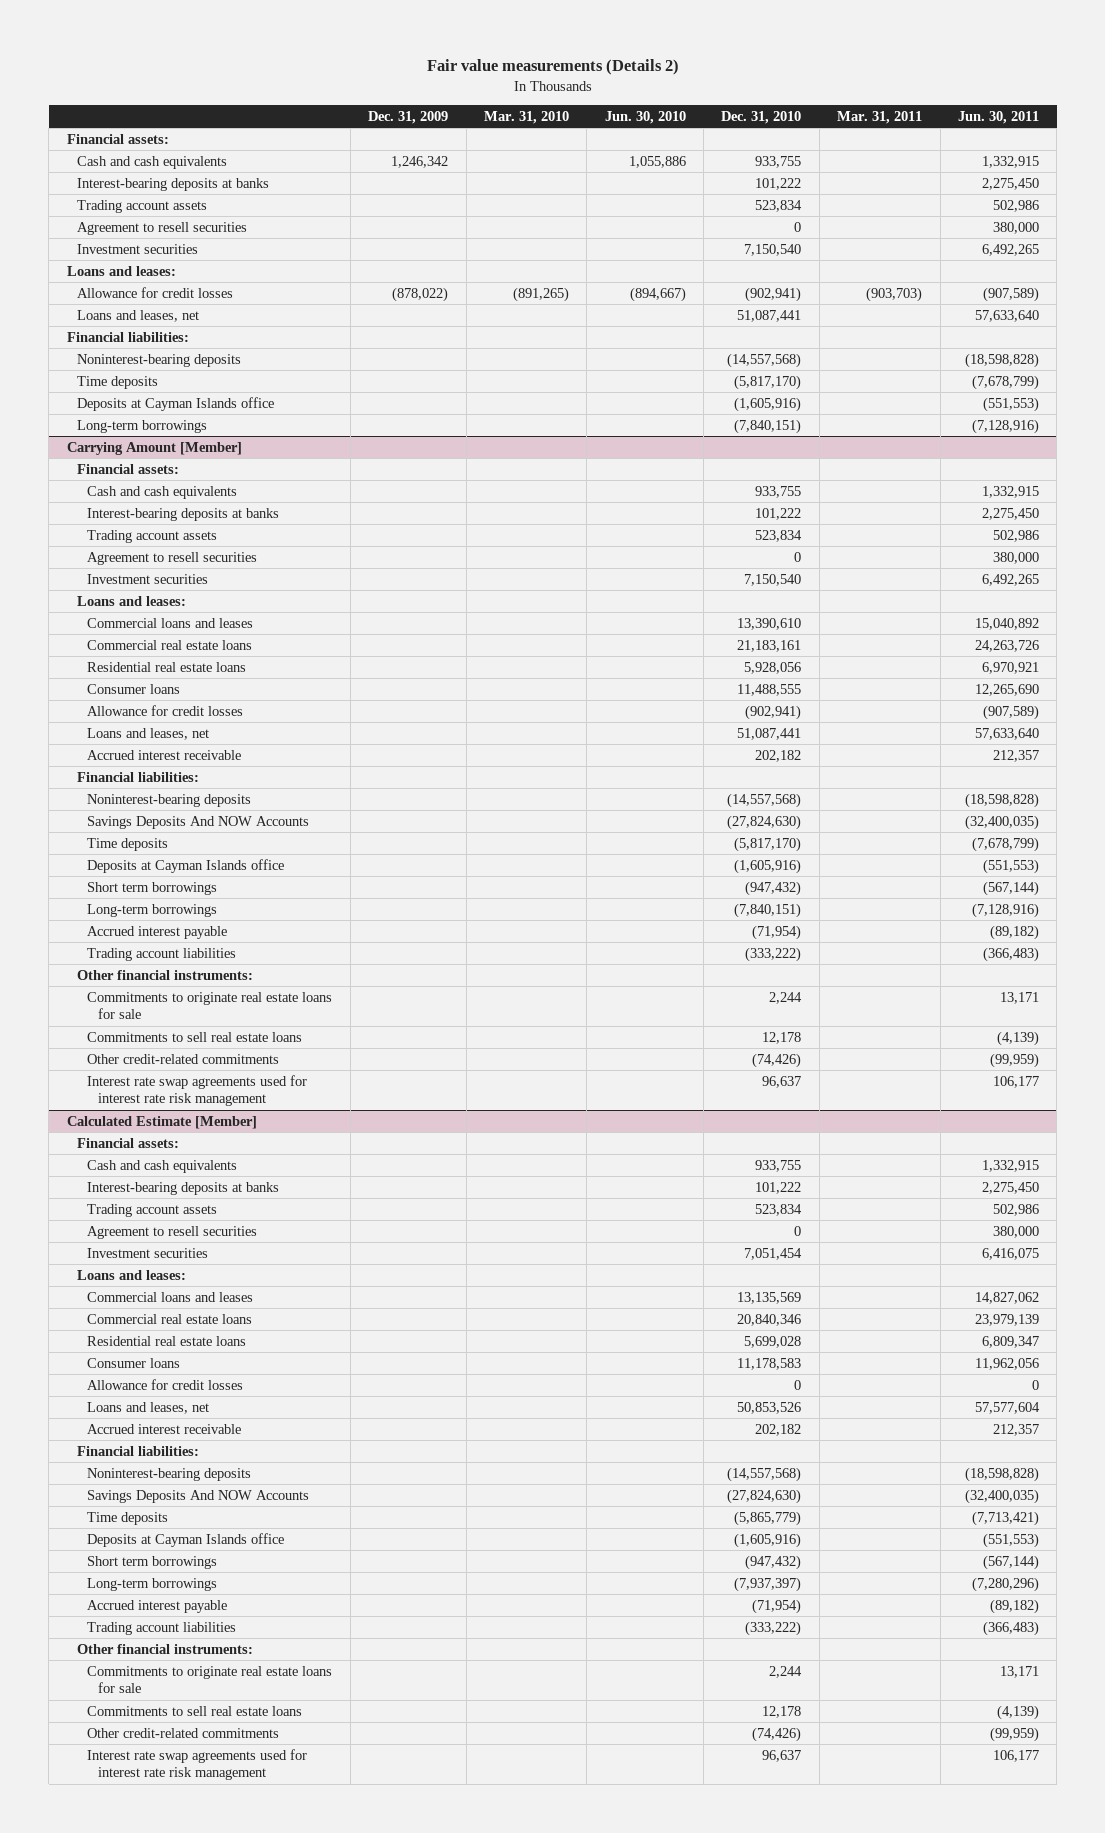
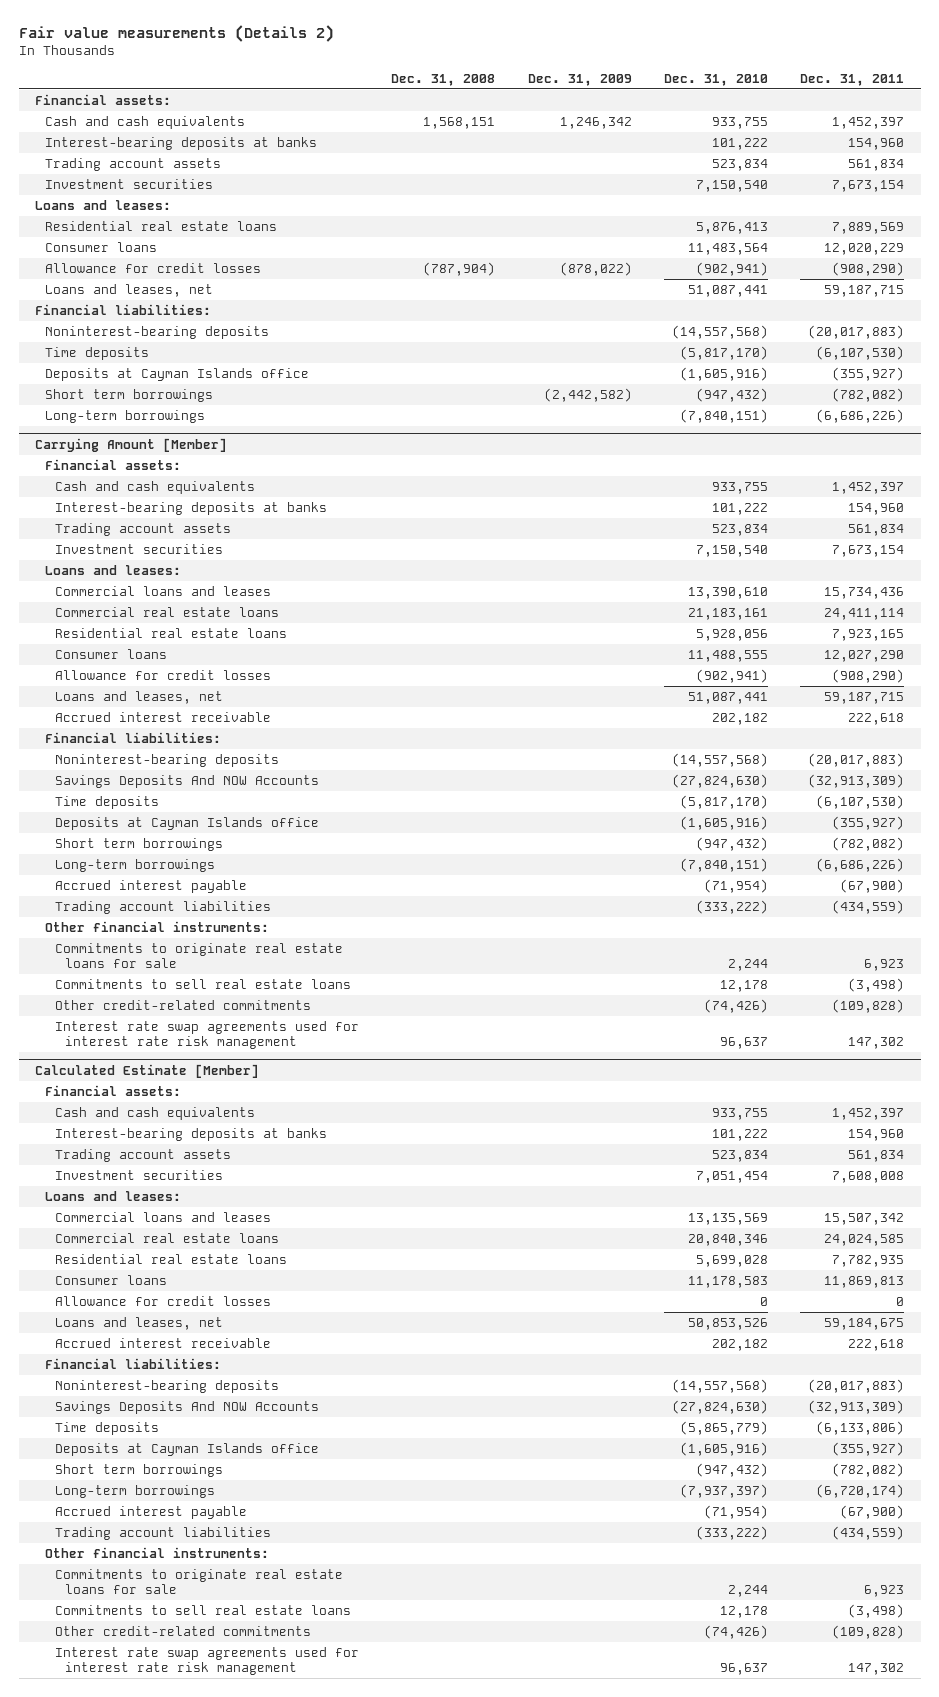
- | Dec. 31, 2009 | Mar. 31, 2010 | Jun. 30, 2010 | Dec. 31, 2010 | Mar. 31, 2011 | Jun. 30, 2011
+ | Dec. 31, 2008 | Dec. 31, 2009 | Dec. 31, 2010 | Dec. 31, 2011
- Agreement to resell securities | | | | 0 | | 380,000
+ Residential real estate loans | | | 5,876,413 | 7,889,569
+ Consumer loans | | | 11,483,564 | 12,020,229
+ Short term borrowings | | (2,442,582) | (947,432) | (782,082)
@ Carrying Amount [Member]
- Agreement to resell securities | | | | 0 | | 380,000
@ Calculated Estimate [Member]
- Agreement to resell securities | | | | 0 | | 380,000

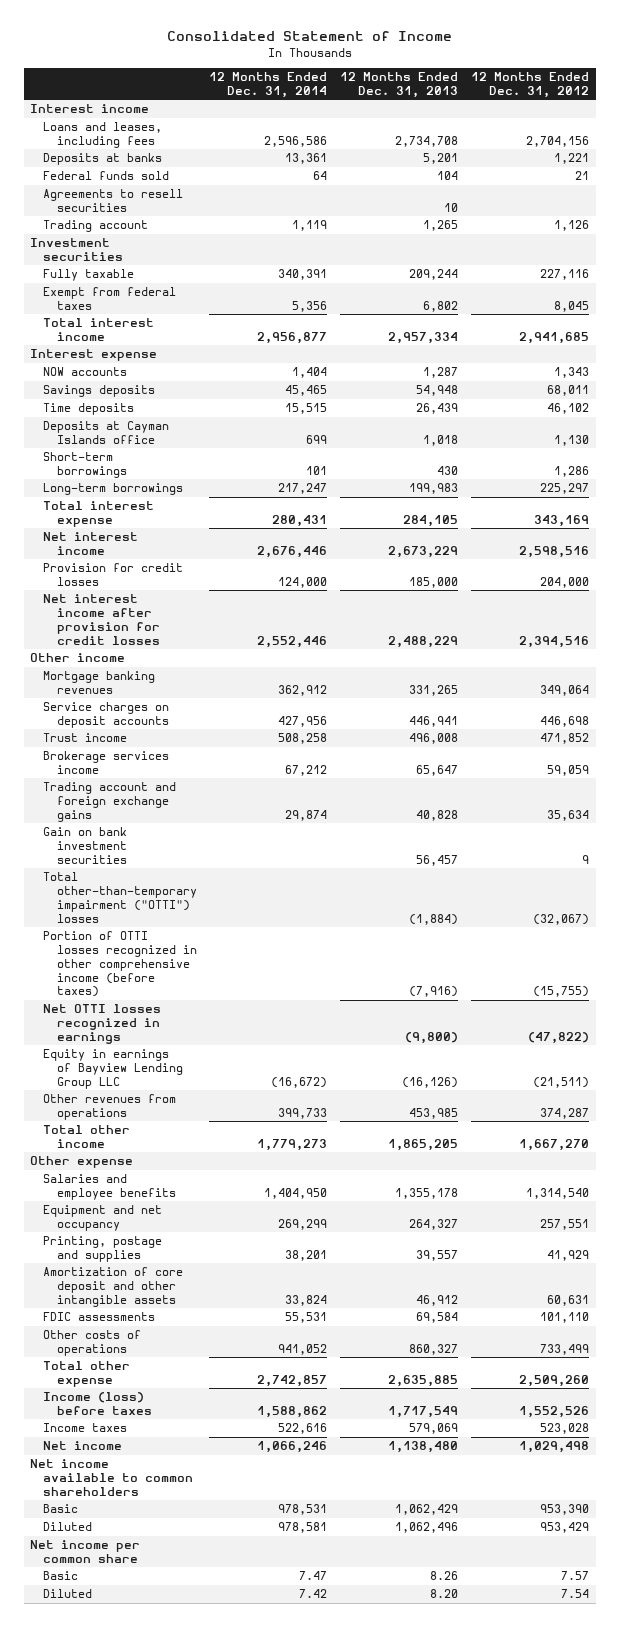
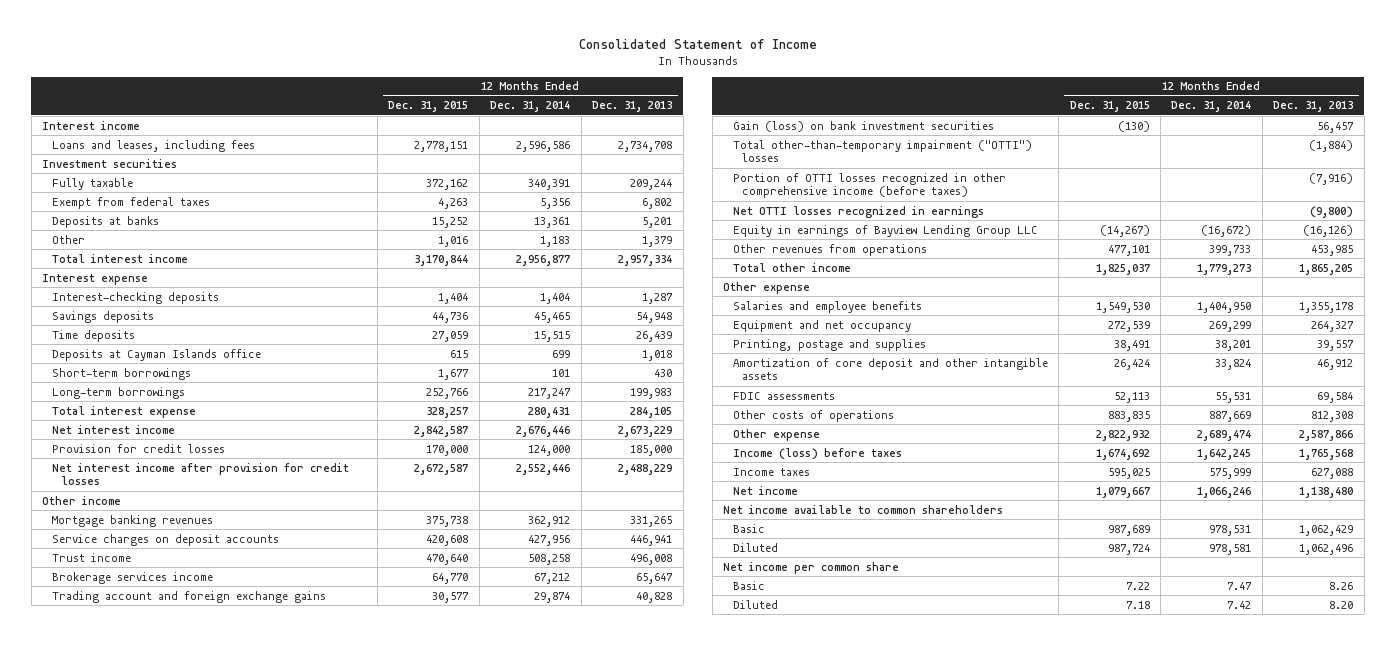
- | 12 Months Ended Dec. 31, 2014 | 12 Months Ended Dec. 31, 2013 | 12 Months Ended Dec. 31, 2012
+ | 12 Months Ended Dec. 31, 2015 | 12 Months Ended Dec. 31, 2014 | 12 Months Ended Dec. 31, 2013
- Federal funds sold | 64 | 104 | 21
- Agreements to resell securities | | 10 |
- Trading account | 1,119 | 1,265 | 1,126
moved down: Deposits at banks | 15,252 | 13,361 | 5,201
+ Other | 1,016 | 1,183 | 1,379
- NOW accounts | 1,404 | 1,287 | 1,343
+ Interest-checking deposits | 1,404 | 1,404 | 1,287
- Gain on bank investment securities | | 56,457 | 9
+ Gain (loss) on bank investment securities | (130) | | 56,457
- Other costs of operations | 941,052 | 860,327 | 733,499
- Total other expense | 2,742,857 | 2,635,885 | 2,509,260
- Income (loss) before taxes | 1,588,862 | 1,717,549 | 1,552,526
- Income taxes | 522,616 | 579,069 | 523,028
+ Other costs of operations | 883,835 | 887,669 | 812,308
+ Other expense | 2,822,932 | 2,689,474 | 2,587,866
+ Income (loss) before taxes | 1,674,692 | 1,642,245 | 1,765,568
+ Income taxes | 595,025 | 575,999 | 627,088

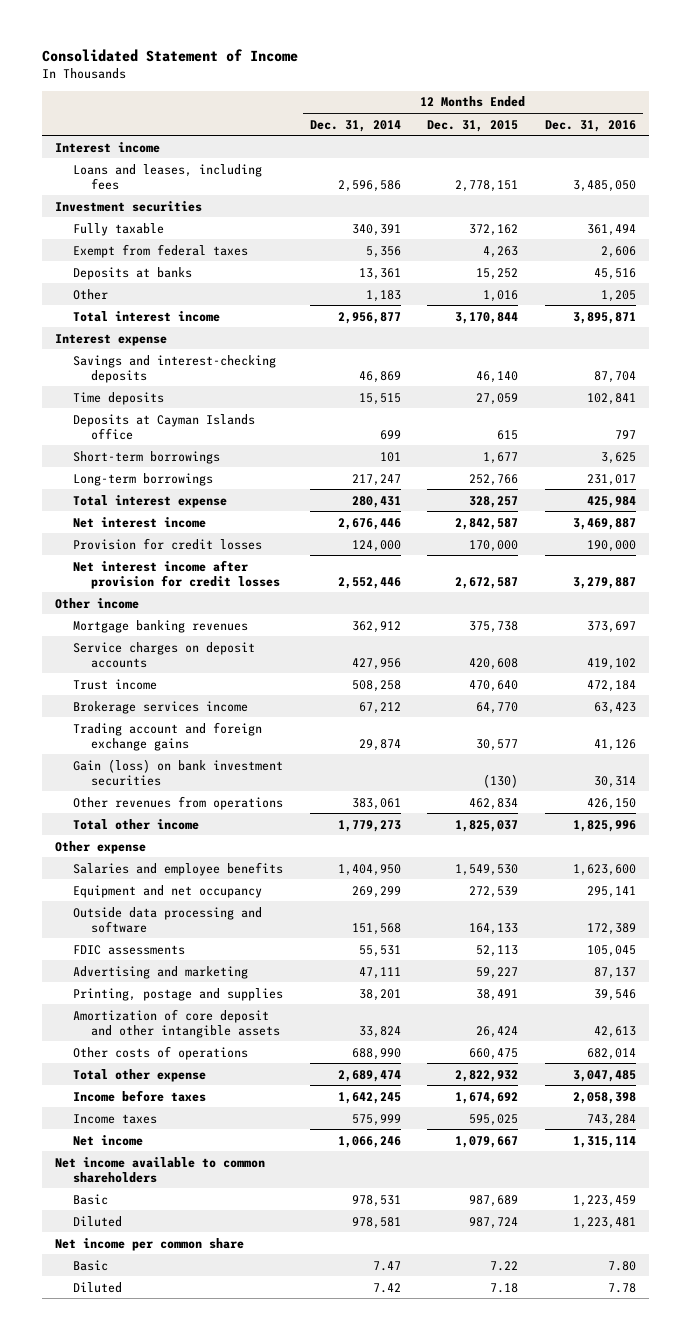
- | 12 Months Ended Dec. 31, 2015 | 12 Months Ended Dec. 31, 2014 | 12 Months Ended Dec. 31, 2013
+ | 12 Months Ended Dec. 31, 2014 | 12 Months Ended Dec. 31, 2015 | 12 Months Ended Dec. 31, 2016
- Interest-checking deposits | 1,404 | 1,404 | 1,287
- Savings deposits | 44,736 | 45,465 | 54,948
+ Savings and interest-checking deposits | 46,869 | 46,140 | 87,704
- Total other-than-temporary impairment ("OTTI") losses | | | (1,884)
- Portion of OTTI losses recognized in other comprehensive income (before taxes) | | | (7,916)
- Net OTTI losses recognized in earnings | | | (9,800)
- Equity in earnings of Bayview Lending Group LLC | (14,267) | (16,672) | (16,126)
- Other revenues from operations | 477,101 | 399,733 | 453,985
+ Other revenues from operations | 383,061 | 462,834 | 426,150
+ Outside data processing and software | 151,568 | 164,133 | 172,389
moved up: FDIC assessments | 55,531 | 52,113 | 105,045
+ Advertising and marketing | 47,111 | 59,227 | 87,137
- Other costs of operations | 883,835 | 887,669 | 812,308
- Other expense | 2,822,932 | 2,689,474 | 2,587,866
- Income (loss) before taxes | 1,674,692 | 1,642,245 | 1,765,568
+ Other costs of operations | 688,990 | 660,475 | 682,014
+ Total other expense | 2,689,474 | 2,822,932 | 3,047,485
+ Income before taxes | 1,642,245 | 1,674,692 | 2,058,398

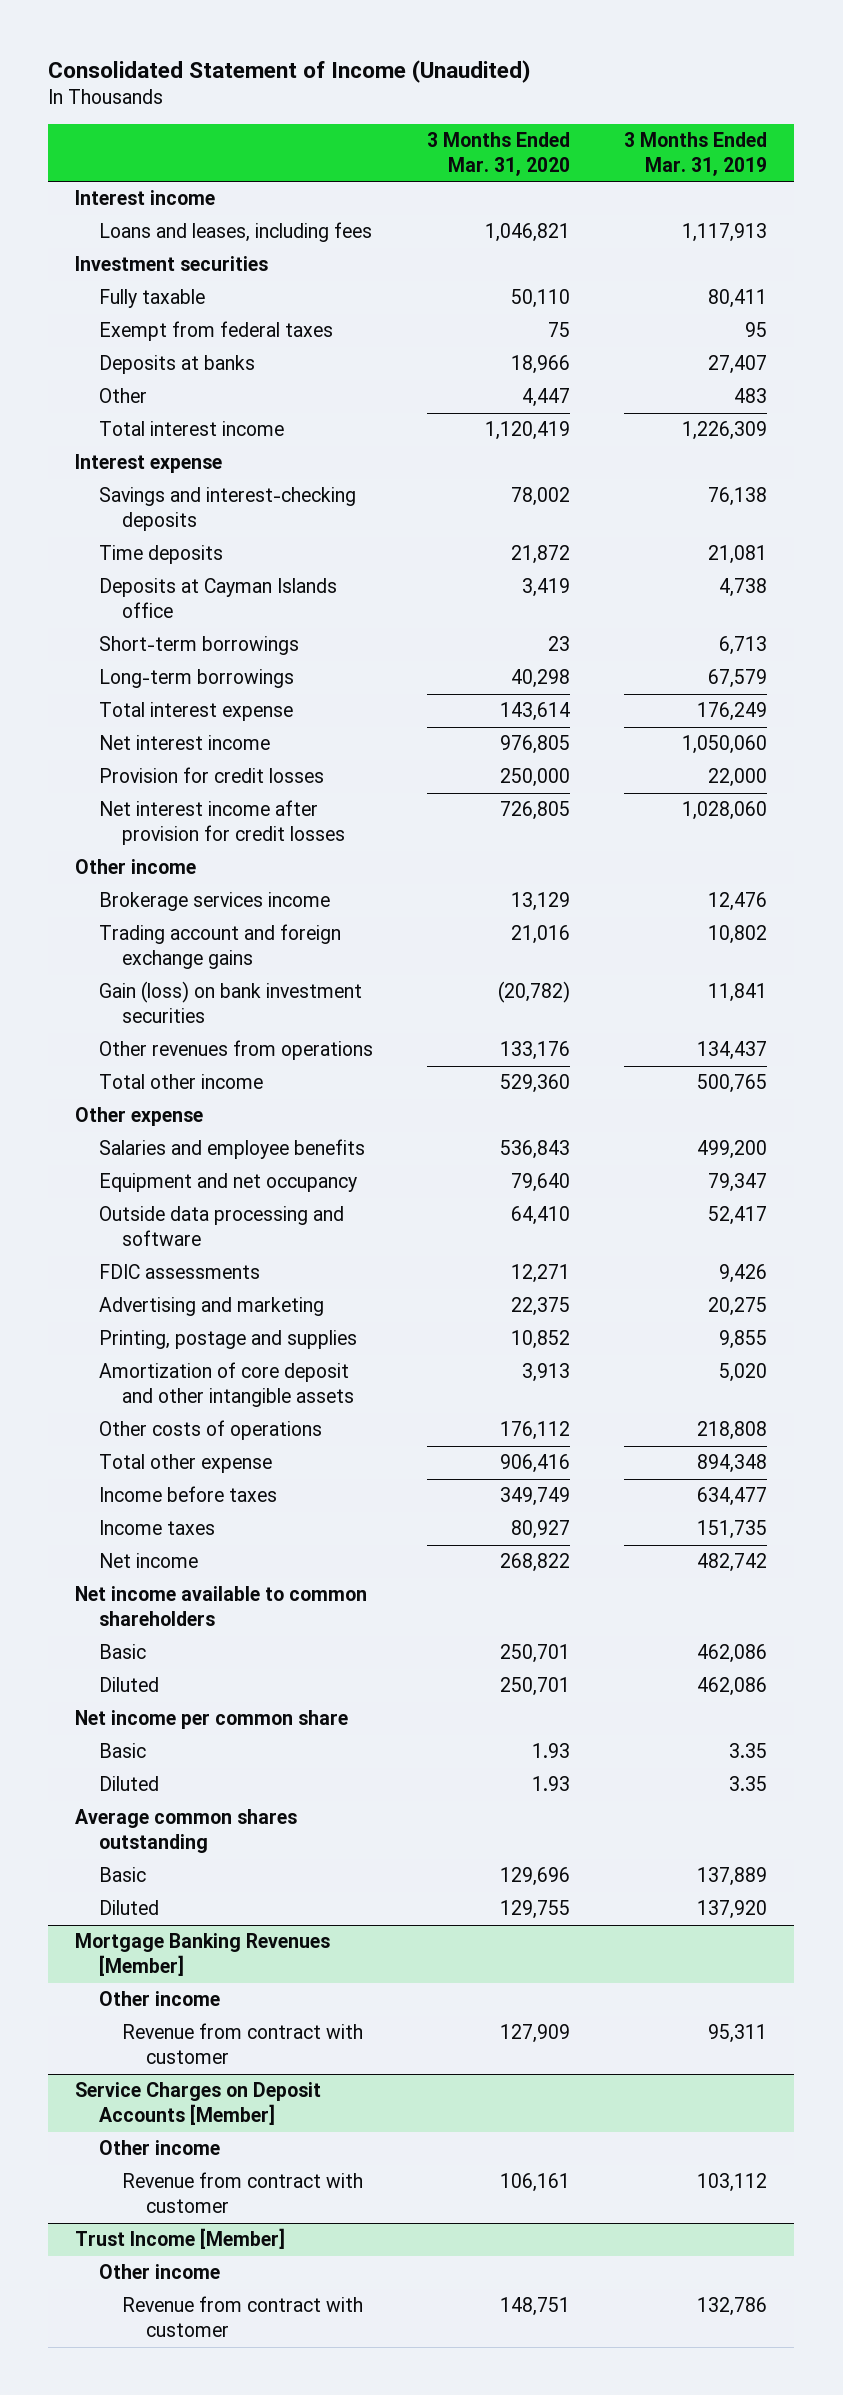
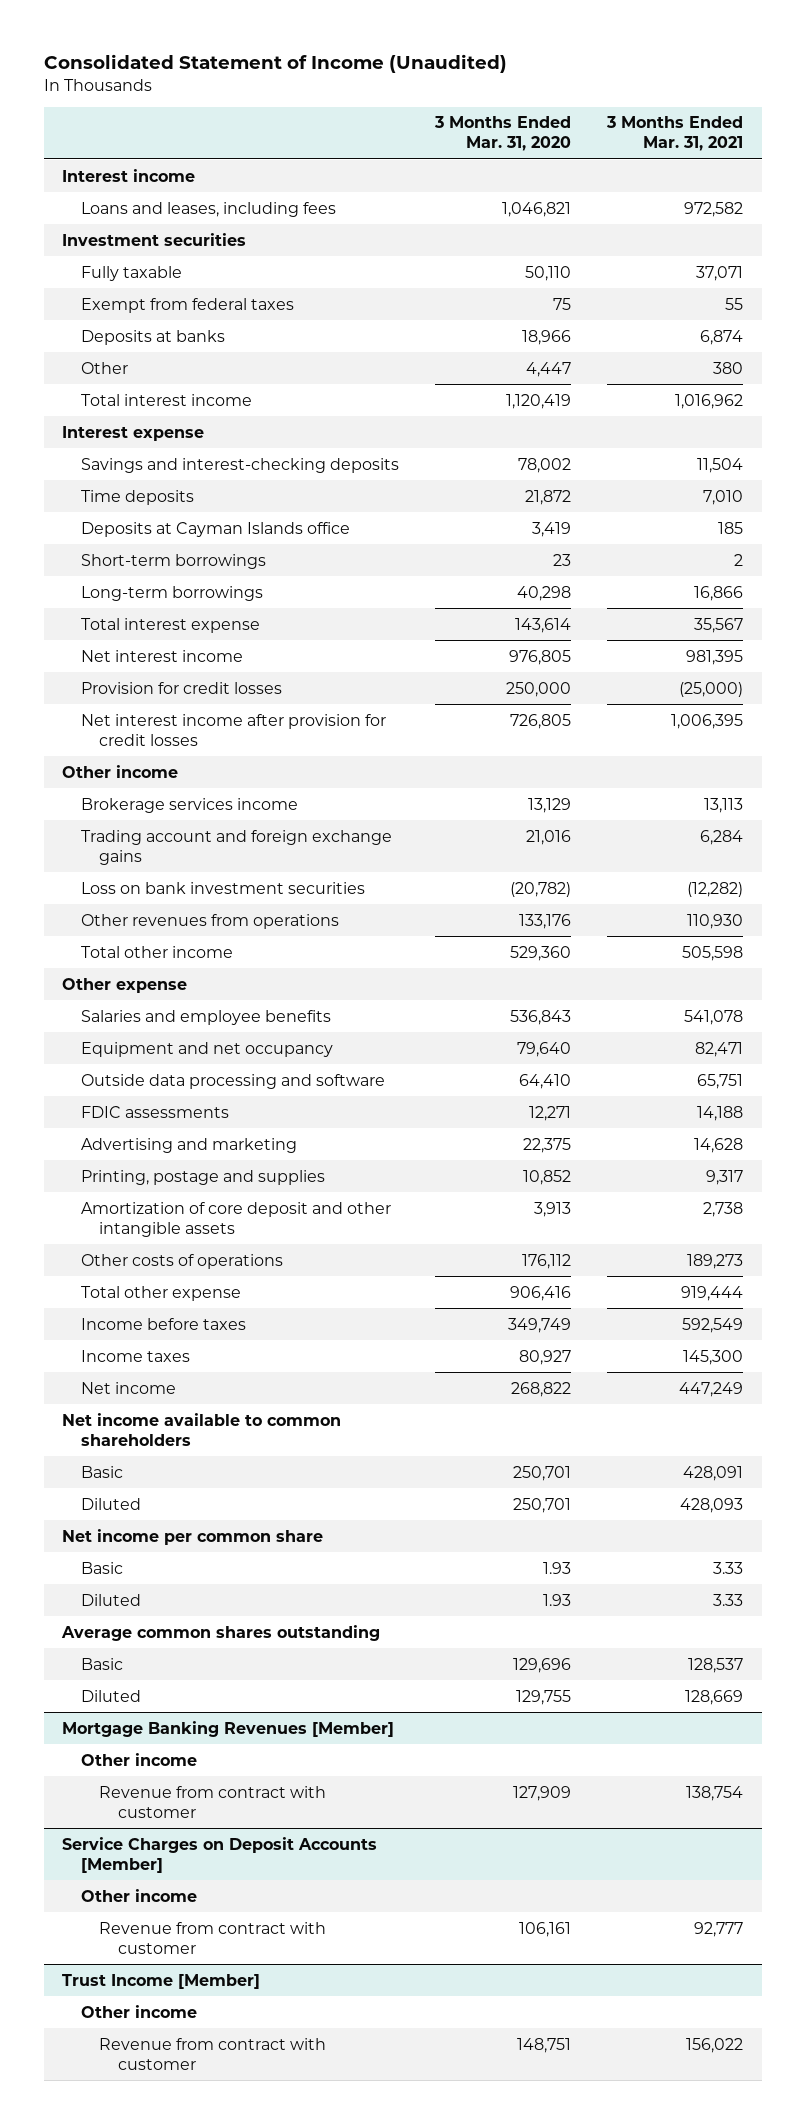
- | 3 Months Ended Mar. 31, 2020 | 3 Months Ended Mar. 31, 2019
+ | 3 Months Ended Mar. 31, 2020 | 3 Months Ended Mar. 31, 2021
- Gain (loss) on bank investment securities | (20,782) | 11,841
+ Loss on bank investment securities | (20,782) | (12,282)

